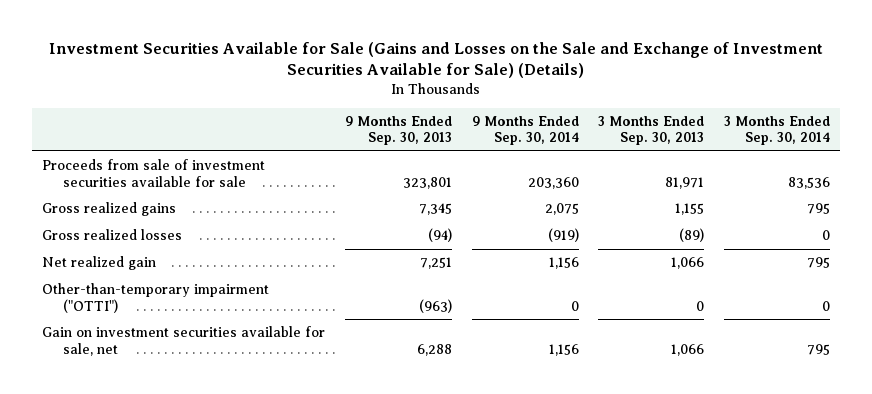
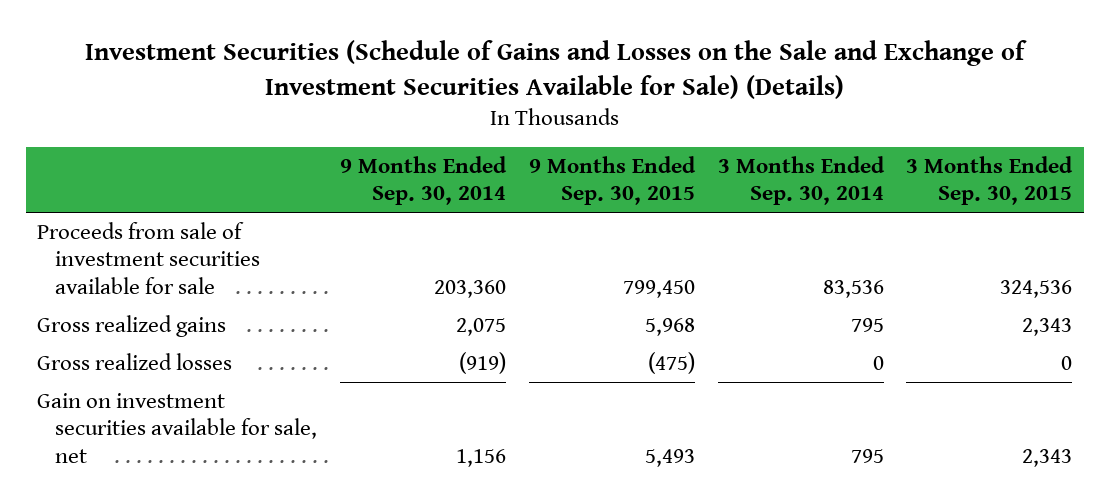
- Investment Securities Available for Sale (Gains and Losses on the Sale and Exchange of Investment Securities Available for Sale) (Details)
+ Investment Securities (Schedule of Gains and Losses on the Sale and Exchange of Investment Securities Available for Sale) (Details)
- | 9 Months Ended Sep. 30, 2013 | 9 Months Ended Sep. 30, 2014 | 3 Months Ended Sep. 30, 2013 | 3 Months Ended Sep. 30, 2014
+ | 9 Months Ended Sep. 30, 2014 | 9 Months Ended Sep. 30, 2015 | 3 Months Ended Sep. 30, 2014 | 3 Months Ended Sep. 30, 2015
- Net realized gain | 7,251 | 1,156 | 1,066 | 795
- Other-than-temporary impairment ("OTTI") | (963) | 0 | 0 | 0

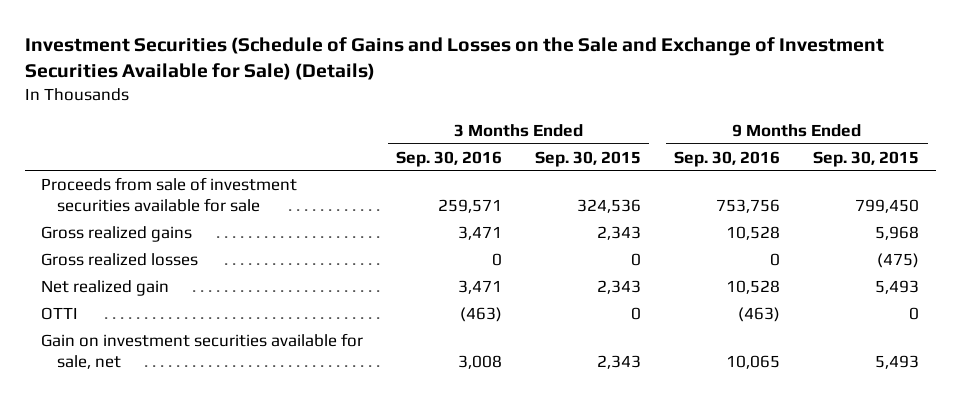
- | 9 Months Ended Sep. 30, 2014 | 9 Months Ended Sep. 30, 2015 | 3 Months Ended Sep. 30, 2014 | 3 Months Ended Sep. 30, 2015
+ | 3 Months Ended Sep. 30, 2016 | 3 Months Ended Sep. 30, 2015 | 9 Months Ended Sep. 30, 2016 | 9 Months Ended Sep. 30, 2015
+ Net realized gain | 3,471 | 2,343 | 10,528 | 5,493
+ OTTI | (463) | 0 | (463) | 0

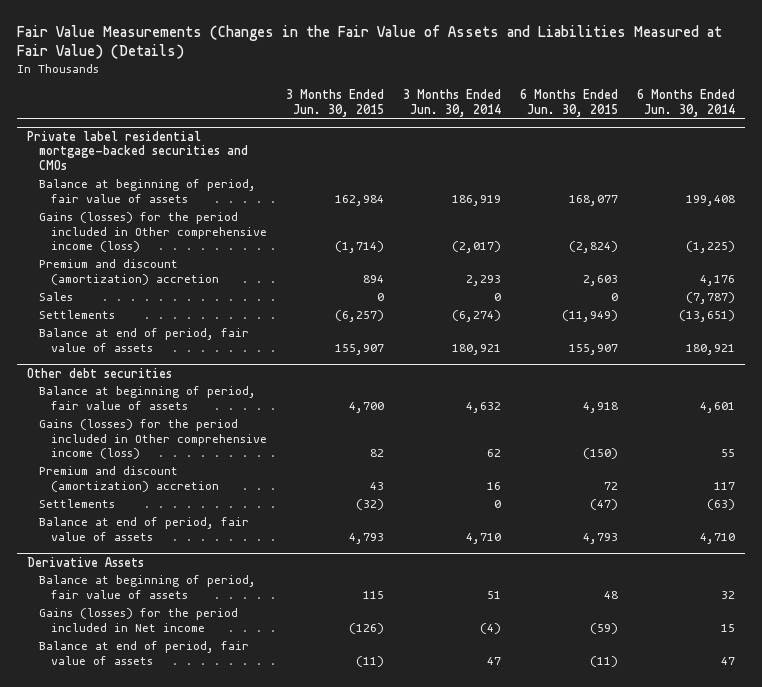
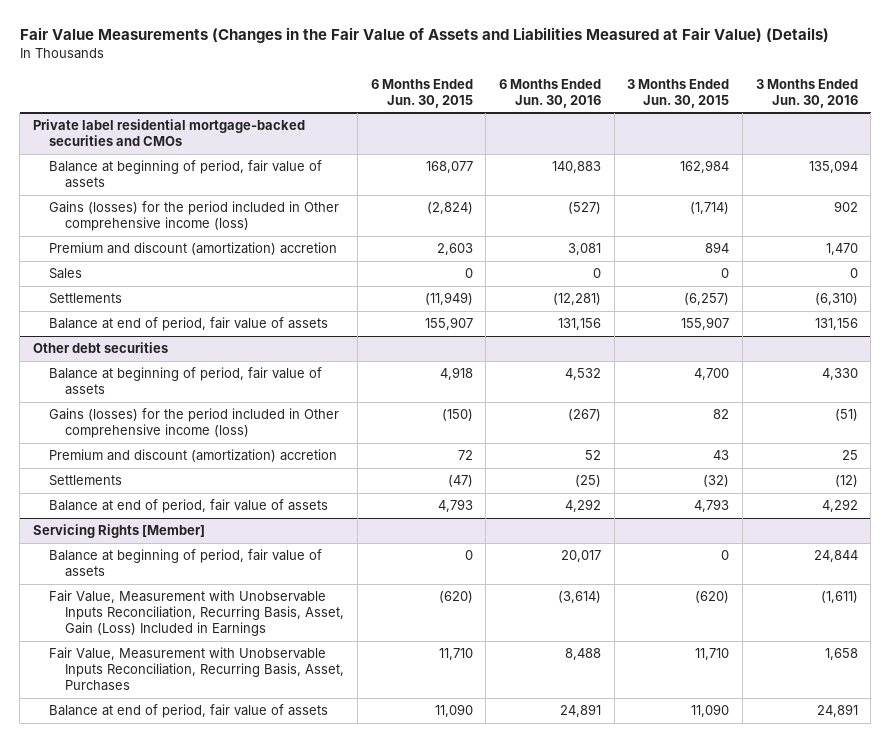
- | 3 Months Ended Jun. 30, 2015 | 3 Months Ended Jun. 30, 2014 | 6 Months Ended Jun. 30, 2015 | 6 Months Ended Jun. 30, 2014
+ | 6 Months Ended Jun. 30, 2015 | 6 Months Ended Jun. 30, 2016 | 3 Months Ended Jun. 30, 2015 | 3 Months Ended Jun. 30, 2016
- Derivative Assets
- Balance at beginning of period, fair value of assets | 115 | 51 | 48 | 32
- Gains (losses) for the period included in Net income | (126) | (4) | (59) | 15
- Balance at end of period, fair value of assets | (11) | 47 | (11) | 47
+ Servicing Rights [Member]
+ Balance at beginning of period, fair value of assets | 0 | 20,017 | 0 | 24,844
+ Fair Value, Measurement with Unobservable Inputs Reconciliation, Recurring Basis, Asset, Gain (Loss) Included in Earnings | (620) | (3,614) | (620) | (1,611)
+ Fair Value, Measurement with Unobservable Inputs Reconciliation, Recurring Basis, Asset, Purchases | 11,710 | 8,488 | 11,710 | 1,658
+ Balance at end of period, fair value of assets | 11,090 | 24,891 | 11,090 | 24,891

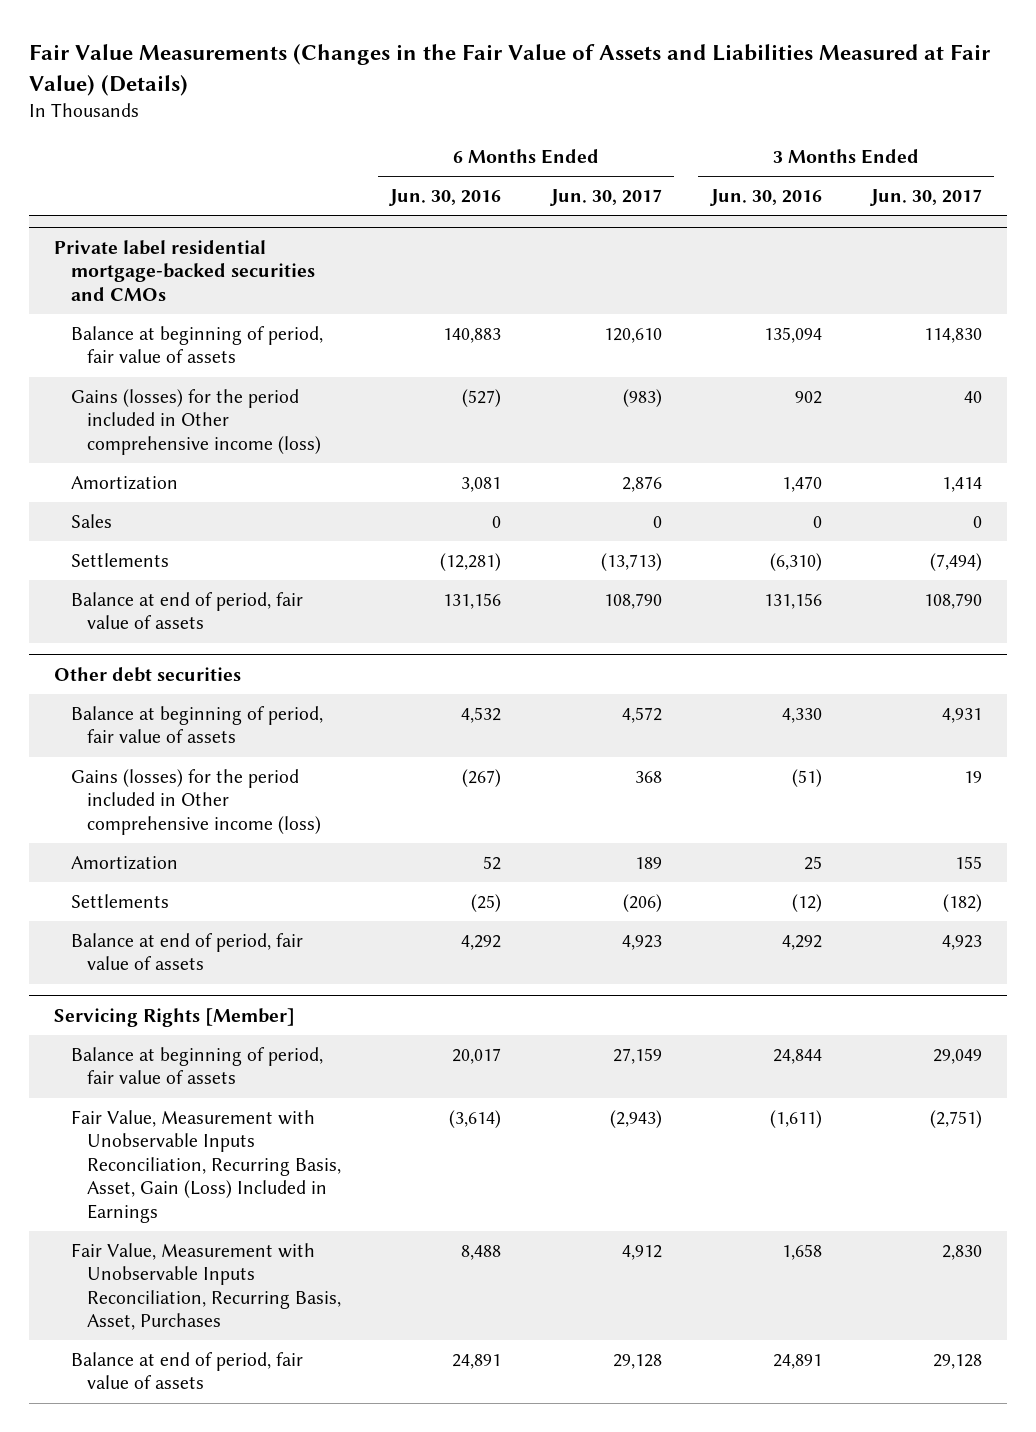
- | 6 Months Ended Jun. 30, 2015 | 6 Months Ended Jun. 30, 2016 | 3 Months Ended Jun. 30, 2015 | 3 Months Ended Jun. 30, 2016
+ | 6 Months Ended Jun. 30, 2016 | 6 Months Ended Jun. 30, 2017 | 3 Months Ended Jun. 30, 2016 | 3 Months Ended Jun. 30, 2017
@ Private label residential mortgage-backed securities and CMOs
- Premium and discount (amortization) accretion | 2,603 | 3,081 | 894 | 1,470
+ Amortization | 3,081 | 2,876 | 1,470 | 1,414
@ Other debt securities
- Premium and discount (amortization) accretion | 72 | 52 | 43 | 25
+ Amortization | 52 | 189 | 25 | 155

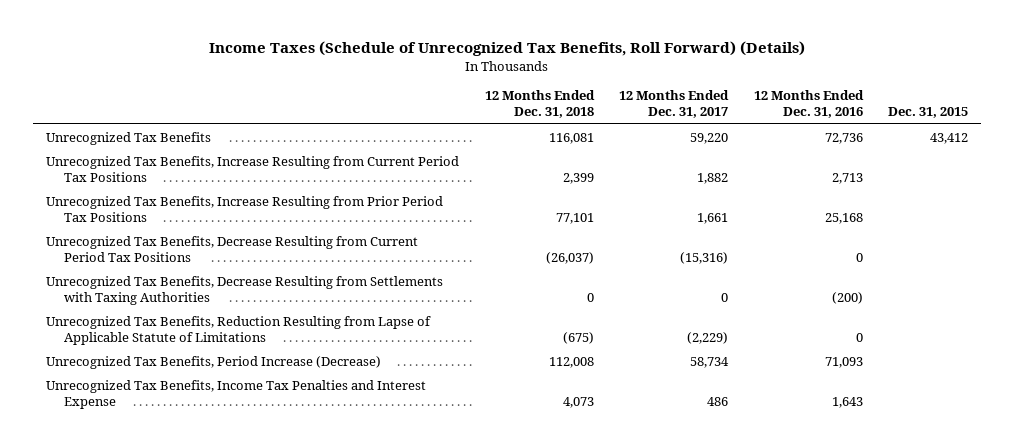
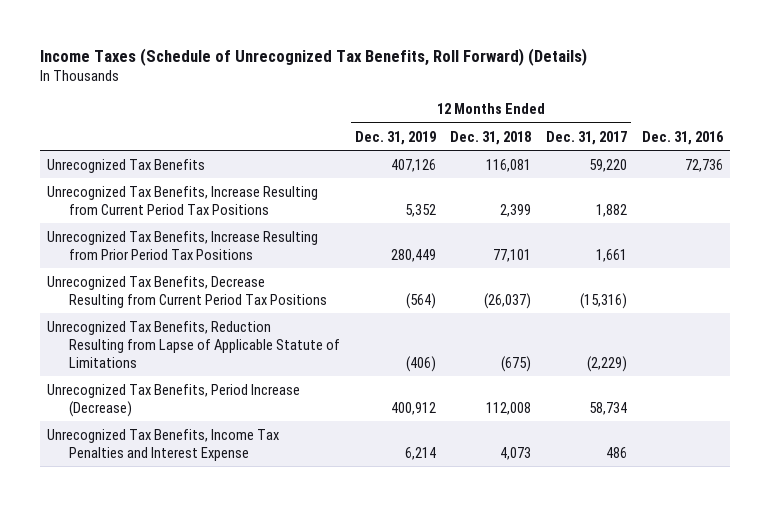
- | 12 Months Ended Dec. 31, 2018 | 12 Months Ended Dec. 31, 2017 | 12 Months Ended Dec. 31, 2016 | Dec. 31, 2015
+ | 12 Months Ended Dec. 31, 2019 | 12 Months Ended Dec. 31, 2018 | 12 Months Ended Dec. 31, 2017 | Dec. 31, 2016
- Unrecognized Tax Benefits, Decrease Resulting from Settlements with Taxing Authorities | 0 | 0 | (200) |

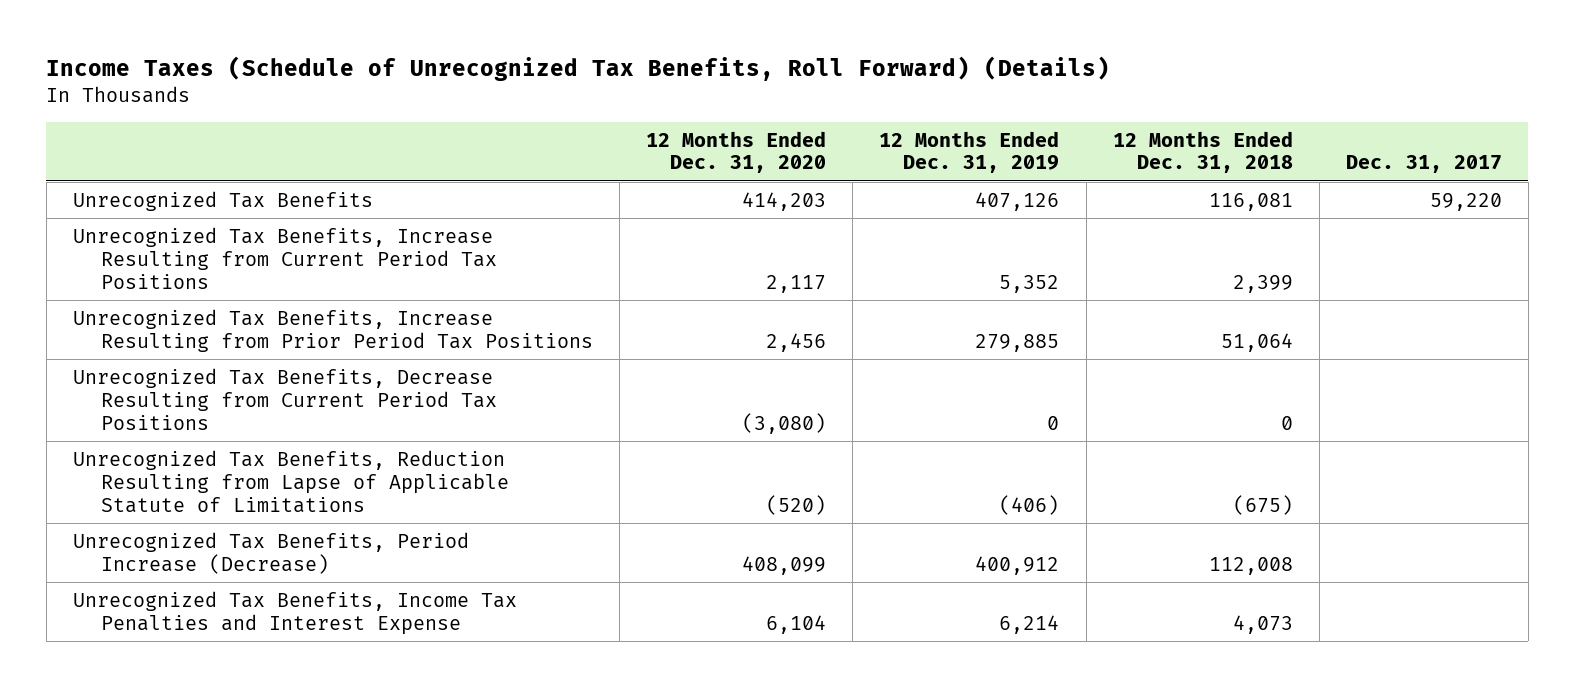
- | 12 Months Ended Dec. 31, 2019 | 12 Months Ended Dec. 31, 2018 | 12 Months Ended Dec. 31, 2017 | Dec. 31, 2016
+ | 12 Months Ended Dec. 31, 2020 | 12 Months Ended Dec. 31, 2019 | 12 Months Ended Dec. 31, 2018 | Dec. 31, 2017
- Unrecognized Tax Benefits, Increase Resulting from Prior Period Tax Positions | 280,449 | 77,101 | 1,661 |
- Unrecognized Tax Benefits, Decrease Resulting from Current Period Tax Positions | (564) | (26,037) | (15,316) |
+ Unrecognized Tax Benefits, Increase Resulting from Prior Period Tax Positions | 2,456 | 279,885 | 51,064 |
+ Unrecognized Tax Benefits, Decrease Resulting from Current Period Tax Positions | (3,080) | 0 | 0 |

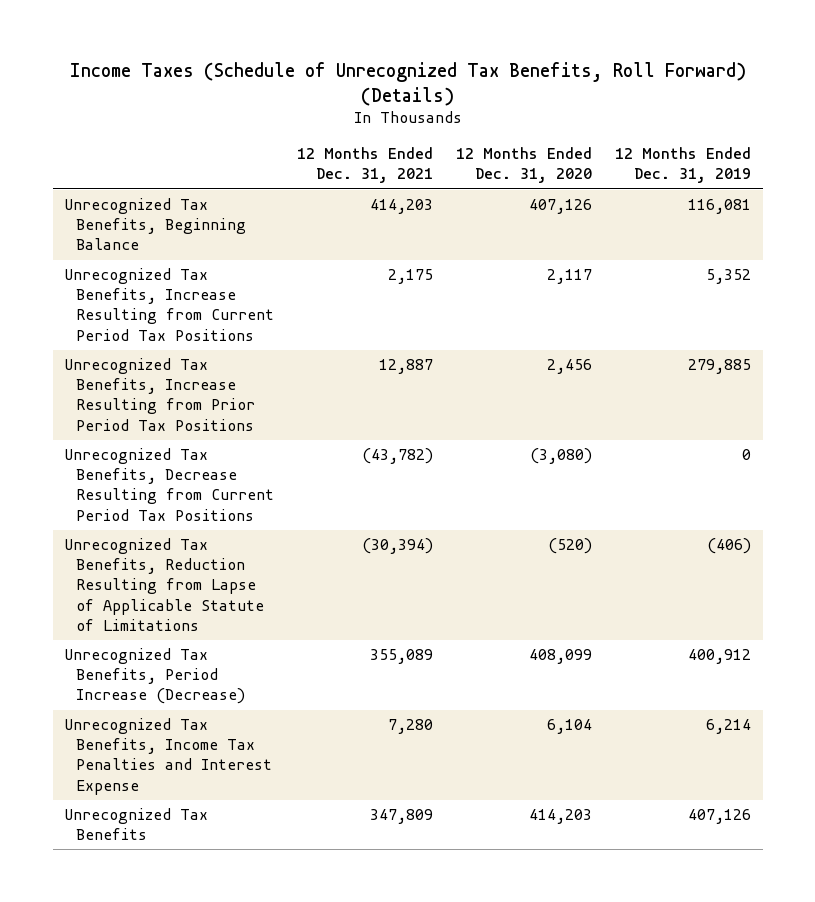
- | 12 Months Ended Dec. 31, 2020 | 12 Months Ended Dec. 31, 2019 | 12 Months Ended Dec. 31, 2018 | Dec. 31, 2017
+ | 12 Months Ended Dec. 31, 2021 | 12 Months Ended Dec. 31, 2020 | 12 Months Ended Dec. 31, 2019
+ Unrecognized Tax Benefits, Beginning Balance | 414,203 | 407,126 | 116,081
moved down: Unrecognized Tax Benefits | 347,809 | 414,203 | 407,126

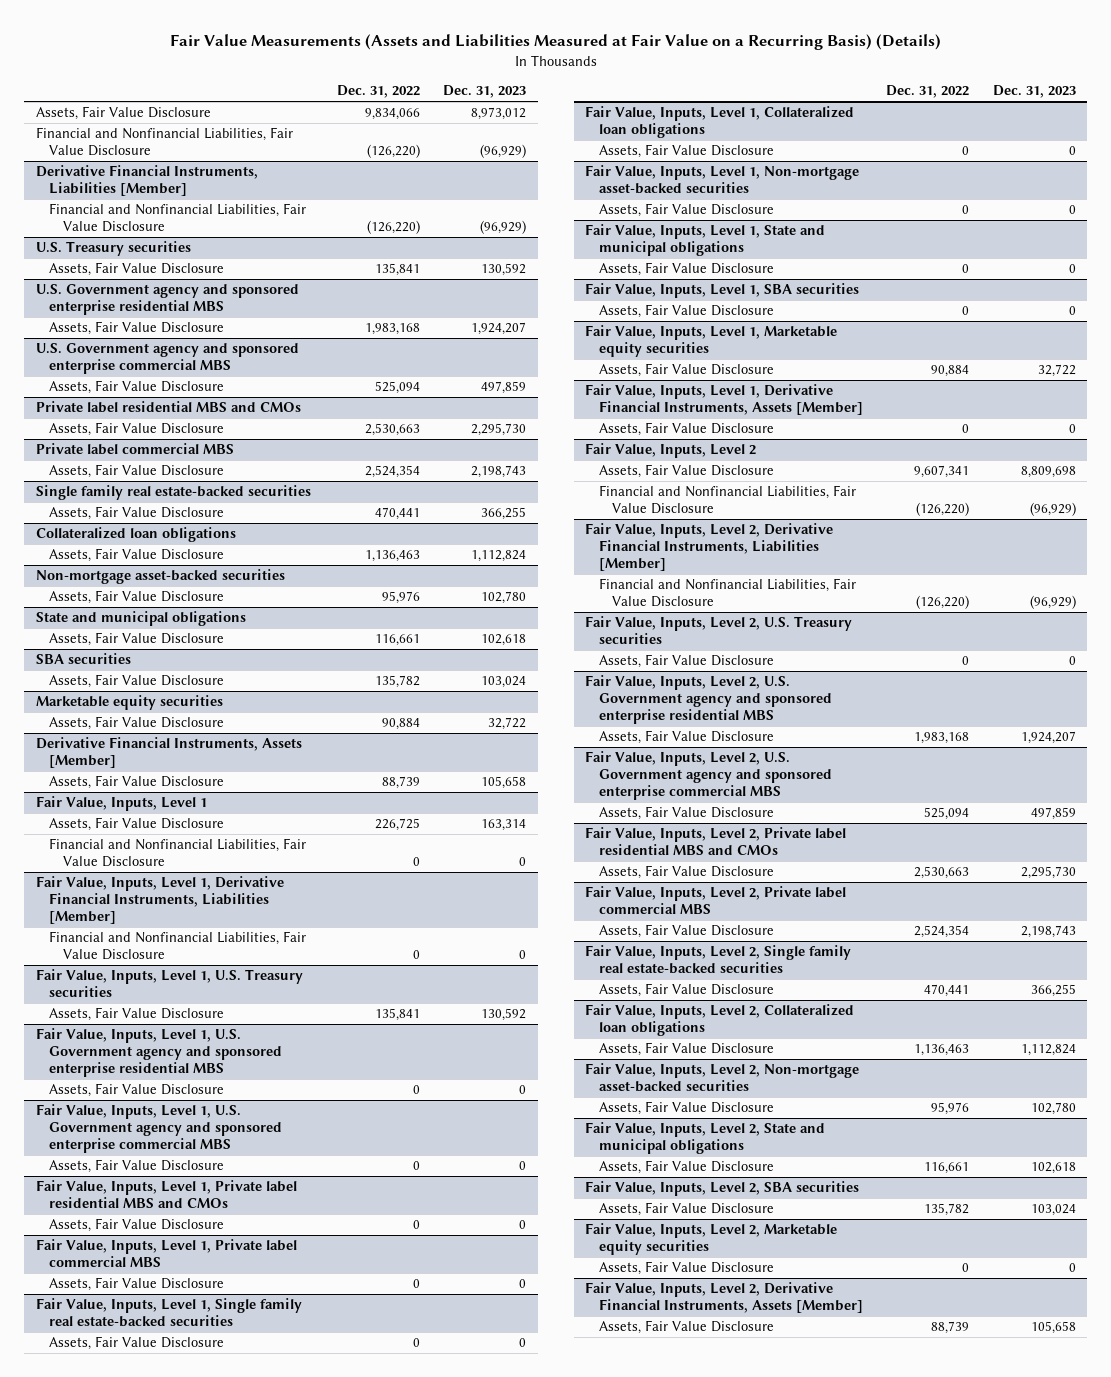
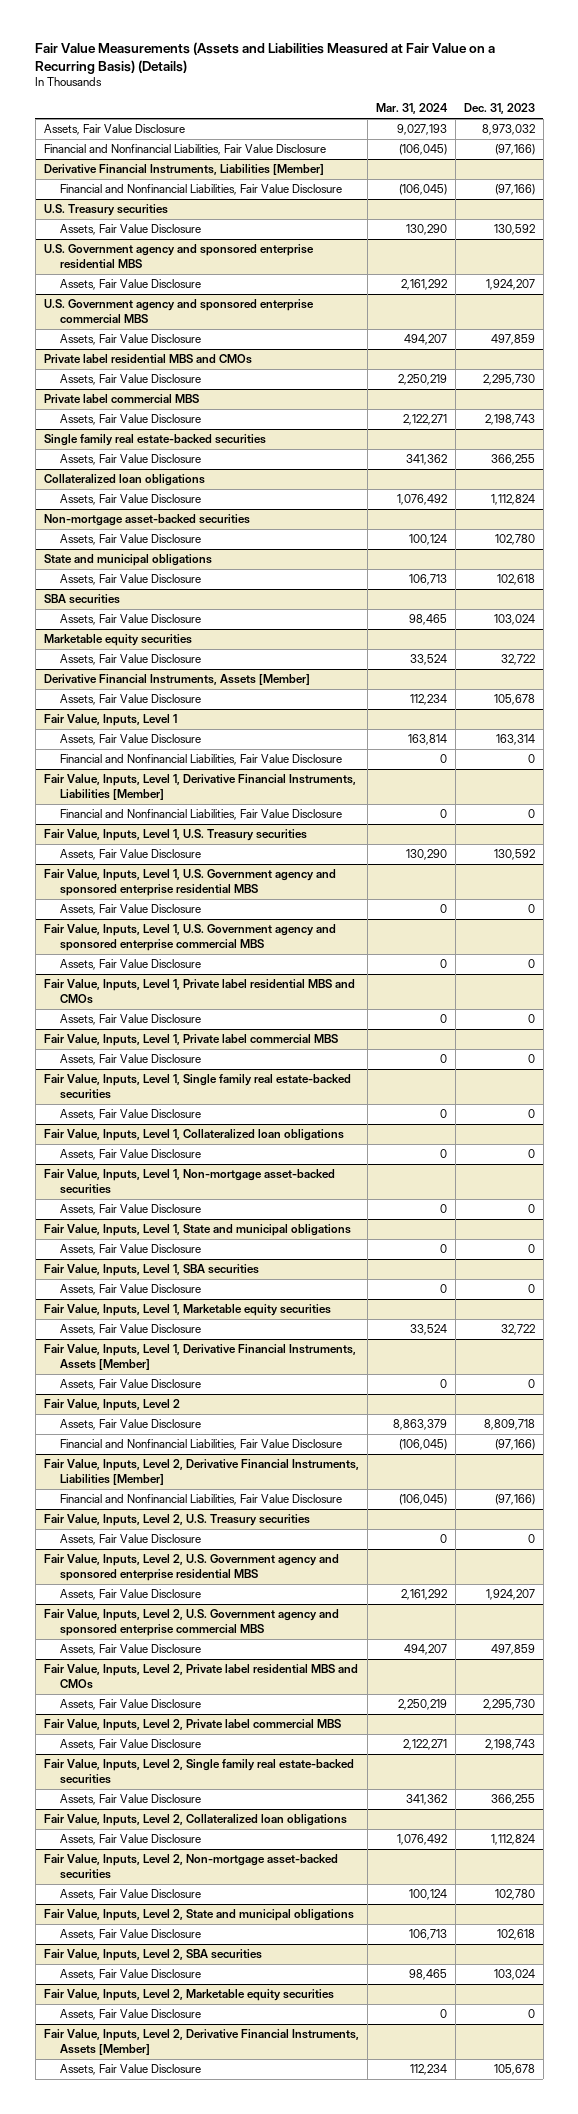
- | Dec. 31, 2022 | Dec. 31, 2023
+ | Mar. 31, 2024 | Dec. 31, 2023
- Assets, Fair Value Disclosure | 9,834,066 | 8,973,012
- Financial and Nonfinancial Liabilities, Fair Value Disclosure | (126,220) | (96,929)
+ Assets, Fair Value Disclosure | 9,027,193 | 8,973,032
+ Financial and Nonfinancial Liabilities, Fair Value Disclosure | (106,045) | (97,166)
@ Derivative Financial Instruments, Liabilities [Member]
- Financial and Nonfinancial Liabilities, Fair Value Disclosure | (126,220) | (96,929)
+ Financial and Nonfinancial Liabilities, Fair Value Disclosure | (106,045) | (97,166)
@ Derivative Financial Instruments, Assets [Member]
- Assets, Fair Value Disclosure | 88,739 | 105,658
+ Assets, Fair Value Disclosure | 112,234 | 105,678
@ Fair Value, Inputs, Level 2
- Assets, Fair Value Disclosure | 9,607,341 | 8,809,698
- Financial and Nonfinancial Liabilities, Fair Value Disclosure | (126,220) | (96,929)
+ Assets, Fair Value Disclosure | 8,863,379 | 8,809,718
+ Financial and Nonfinancial Liabilities, Fair Value Disclosure | (106,045) | (97,166)
@ Fair Value, Inputs, Level 2, Derivative Financial Instruments, Liabilities [Member]
- Financial and Nonfinancial Liabilities, Fair Value Disclosure | (126,220) | (96,929)
+ Financial and Nonfinancial Liabilities, Fair Value Disclosure | (106,045) | (97,166)
@ Fair Value, Inputs, Level 2, Derivative Financial Instruments, Assets [Member]
- Assets, Fair Value Disclosure | 88,739 | 105,658
+ Assets, Fair Value Disclosure | 112,234 | 105,678

